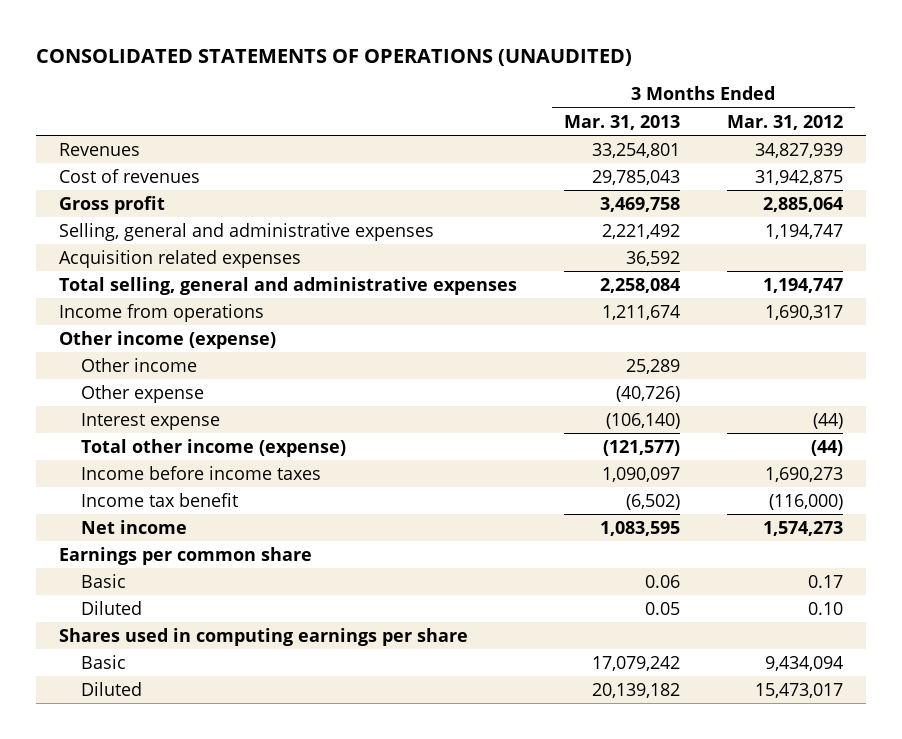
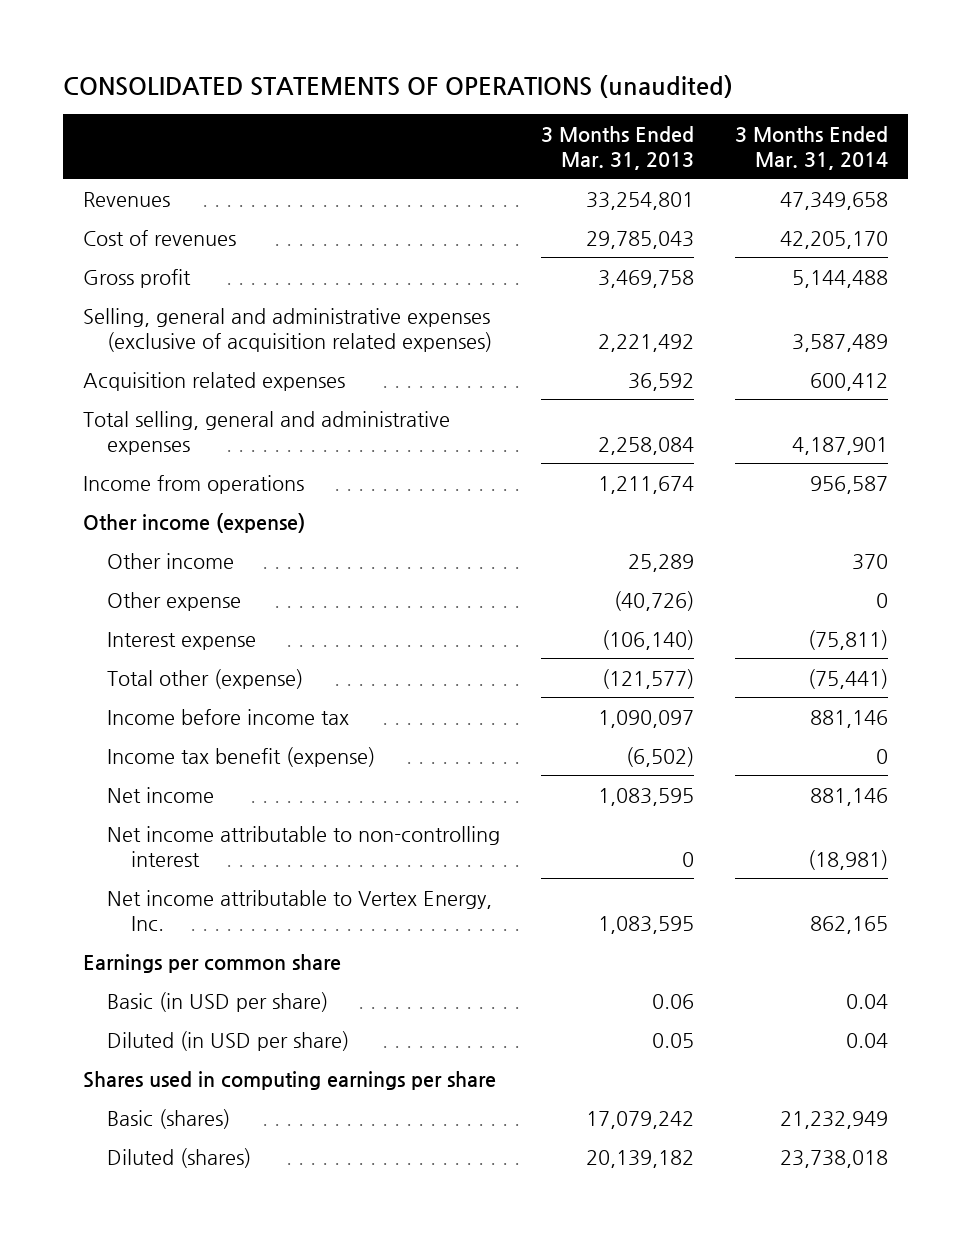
- CONSOLIDATED STATEMENTS OF OPERATIONS (UNAUDITED)
+ CONSOLIDATED STATEMENTS OF OPERATIONS (unaudited)
- | 3 Months Ended Mar. 31, 2013 | 3 Months Ended Mar. 31, 2012
+ | 3 Months Ended Mar. 31, 2013 | 3 Months Ended Mar. 31, 2014
- Selling, general and administrative expenses | 2,221,492 | 1,194,747
+ Selling, general and administrative expenses (exclusive of acquisition related expenses) | 2,221,492 | 3,587,489
- Total other income (expense) | (121,577) | (44)
- Income before income taxes | 1,090,097 | 1,690,273
- Income tax benefit | (6,502) | (116,000)
+ Total other (expense) | (121,577) | (75,441)
+ Income before income tax | 1,090,097 | 881,146
+ Income tax benefit (expense) | (6,502) | 0
+ Net income attributable to non-controlling interest | 0 | (18,981)
+ Net income attributable to Vertex Energy, Inc. | 1,083,595 | 862,165
- Basic | 0.06 | 0.17
- Diluted | 0.05 | 0.10
+ Basic (in USD per share) | 0.06 | 0.04
+ Diluted (in USD per share) | 0.05 | 0.04
- Basic | 17,079,242 | 9,434,094
- Diluted | 20,139,182 | 15,473,017
+ Basic (shares) | 17,079,242 | 21,232,949
+ Diluted (shares) | 20,139,182 | 23,738,018

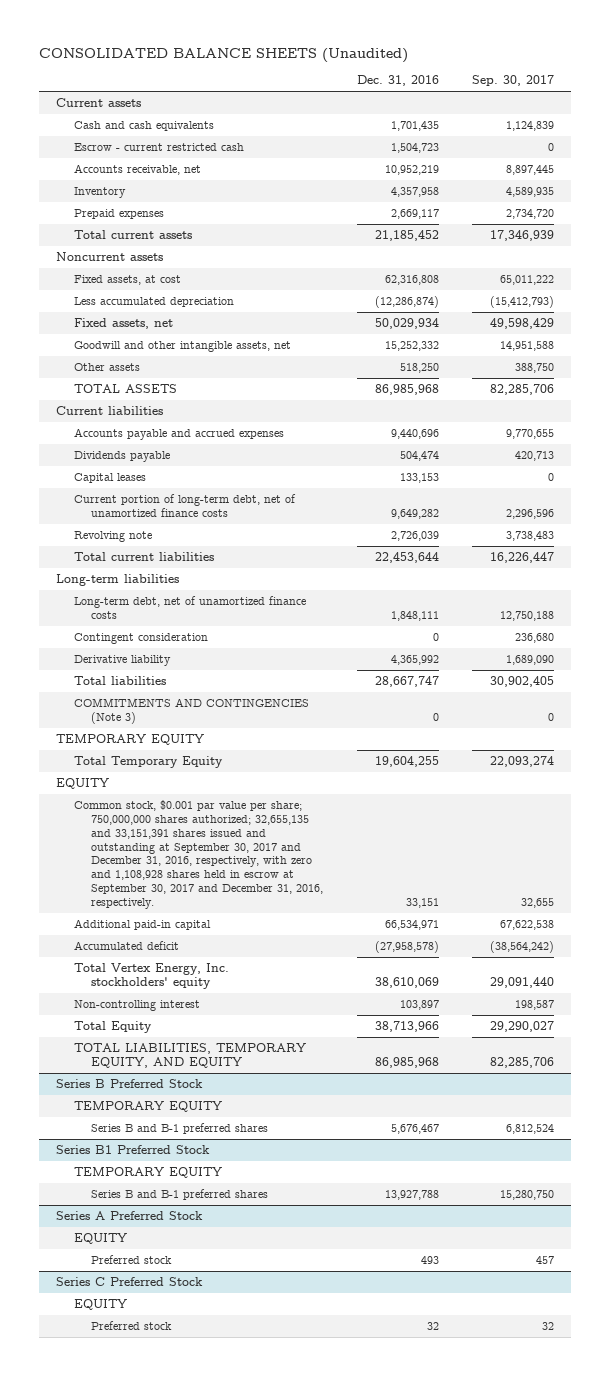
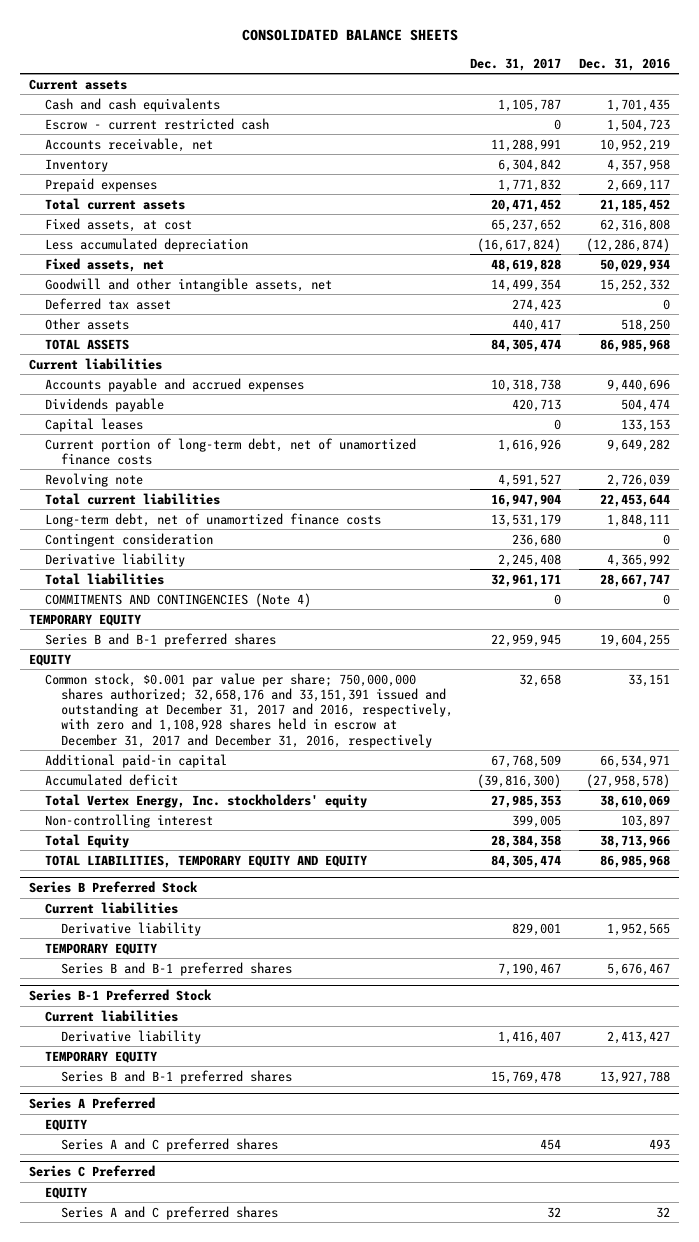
- CONSOLIDATED BALANCE SHEETS (Unaudited)
+ CONSOLIDATED BALANCE SHEETS
- | Dec. 31, 2016 | Sep. 30, 2017
+ | Dec. 31, 2017 | Dec. 31, 2016
- Noncurrent assets
+ Deferred tax asset | 274,423 | 0
- Long-term liabilities
- COMMITMENTS AND CONTINGENCIES (Note 3) | 0 | 0
+ COMMITMENTS AND CONTINGENCIES (Note 4) | 0 | 0
- Total Temporary Equity | 19,604,255 | 22,093,274
+ Series B and B-1 preferred shares | 22,959,945 | 19,604,255
- Common stock, $0.001 par value per share; 750,000,000 shares authorized; 32,655,135 and 33,151,391 shares issued and outstanding at September 30, 2017 and December 31, 2016, respectively, with zero and 1,108,928 shares held in escrow at September 30, 2017 and December 31, 2016, respectively. | 33,151 | 32,655
+ Common stock, $0.001 par value per share; 750,000,000 shares authorized; 32,658,176 and 33,151,391 issued and outstanding at December 31, 2017 and 2016, respectively, with zero and 1,108,928 shares held in escrow at December 31, 2017 and December 31, 2016, respectively | 32,658 | 33,151
- TOTAL LIABILITIES, TEMPORARY EQUITY, AND EQUITY | 86,985,968 | 82,285,706
+ TOTAL LIABILITIES, TEMPORARY EQUITY AND EQUITY | 84,305,474 | 86,985,968
@ Series B Preferred Stock
+ Current liabilities
+ Derivative liability | 829,001 | 1,952,565
- Series B1 Preferred Stock
+ Series B-1 Preferred Stock
+ Current liabilities
+ Derivative liability | 1,416,407 | 2,413,427
- Series A Preferred Stock
+ Series A Preferred
- Preferred stock | 493 | 457
- Series C Preferred Stock
+ Series A and C preferred shares | 454 | 493
+ Series C Preferred
- Preferred stock | 32 | 32
+ Series A and C preferred shares | 32 | 32

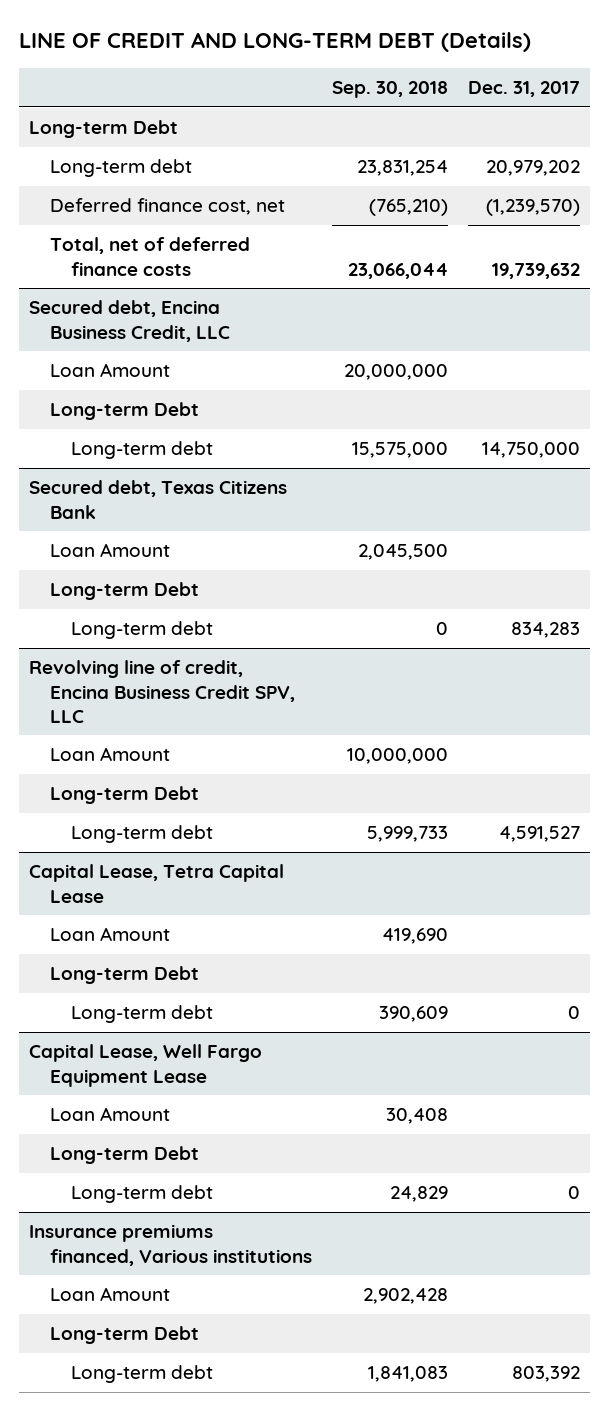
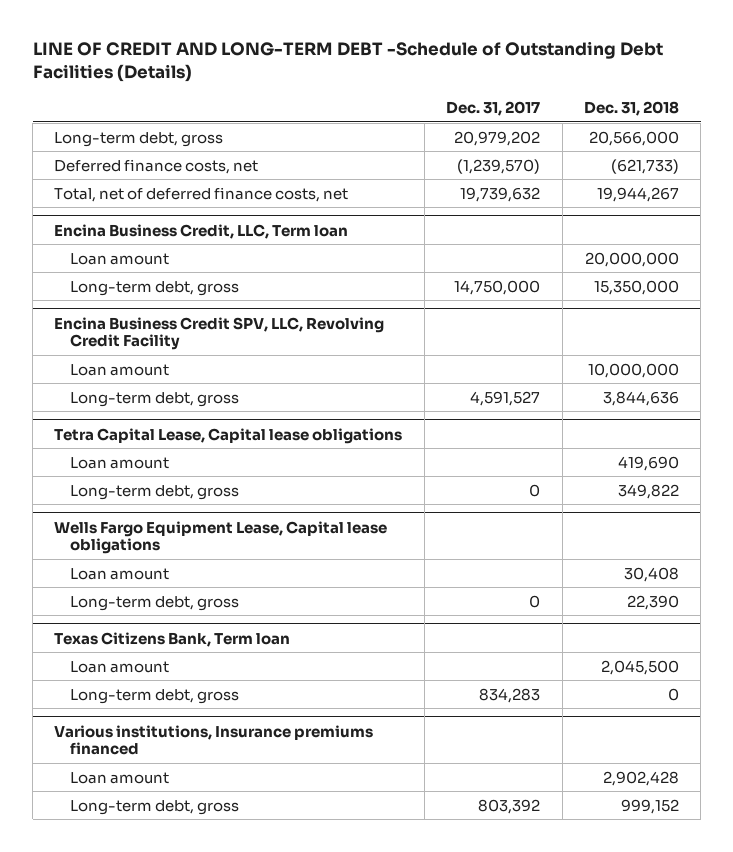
- LINE OF CREDIT AND LONG-TERM DEBT (Details)
+ LINE OF CREDIT AND LONG-TERM DEBT -Schedule of Outstanding Debt Facilities (Details)
- | Sep. 30, 2018 | Dec. 31, 2017
+ | Dec. 31, 2017 | Dec. 31, 2018
- Long-term Debt
- Long-term debt | 23,831,254 | 20,979,202
- Deferred finance cost, net | (765,210) | (1,239,570)
- Total, net of deferred finance costs | 23,066,044 | 19,739,632
- Secured debt, Encina Business Credit, LLC
- Loan Amount | 20,000,000 |
- Long-term Debt
- Long-term debt | 15,575,000 | 14,750,000
- Secured debt, Texas Citizens Bank
- Loan Amount | 2,045,500 |
- Long-term Debt
- Long-term debt | 0 | 834,283
- Revolving line of credit, Encina Business Credit SPV, LLC
- Loan Amount | 10,000,000 |
- Long-term Debt
- Long-term debt | 5,999,733 | 4,591,527
- Capital Lease, Tetra Capital Lease
- Loan Amount | 419,690 |
- Long-term Debt
- Long-term debt | 390,609 | 0
- Capital Lease, Well Fargo Equipment Lease
- Loan Amount | 30,408 |
- Long-term Debt
- Long-term debt | 24,829 | 0
- Insurance premiums financed, Various institutions
- Loan Amount | 2,902,428 |
- Long-term Debt
- Long-term debt | 1,841,083 | 803,392
+ Long-term debt, gross | 20,979,202 | 20,566,000
+ Deferred finance costs, net | (1,239,570) | (621,733)
+ Total, net of deferred finance costs, net | 19,739,632 | 19,944,267
+ Encina Business Credit, LLC, Term loan
+ Loan amount | | 20,000,000
+ Long-term debt, gross | 14,750,000 | 15,350,000
+ Encina Business Credit SPV, LLC, Revolving Credit Facility
+ Loan amount | | 10,000,000
+ Long-term debt, gross | 4,591,527 | 3,844,636
+ Tetra Capital Lease, Capital lease obligations
+ Loan amount | | 419,690
+ Long-term debt, gross | 0 | 349,822
+ Wells Fargo Equipment Lease, Capital lease obligations
+ Loan amount | | 30,408
+ Long-term debt, gross | 0 | 22,390
+ Texas Citizens Bank, Term loan
+ Loan amount | | 2,045,500
+ Long-term debt, gross | 834,283 | 0
+ Various institutions, Insurance premiums financed
+ Loan amount | | 2,902,428
+ Long-term debt, gross | 803,392 | 999,152

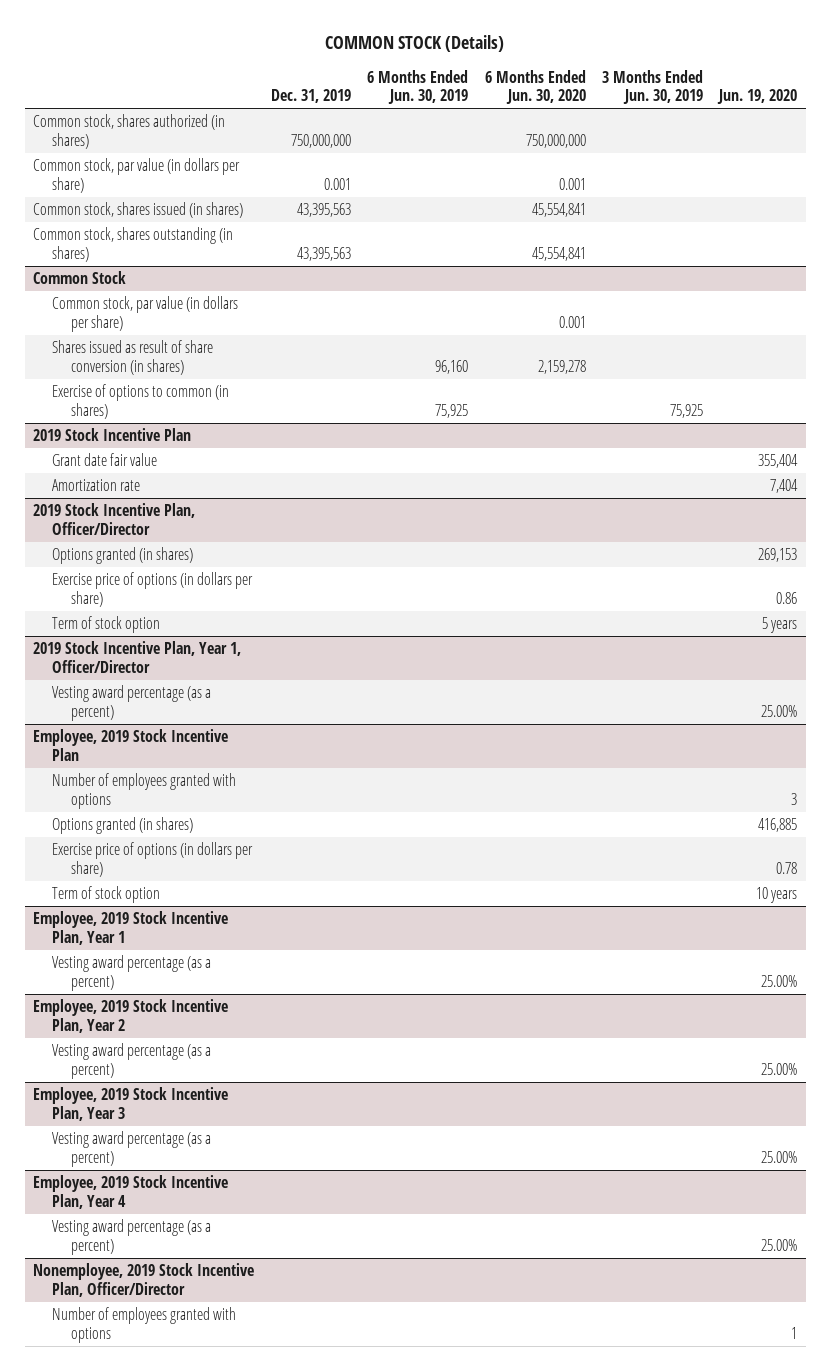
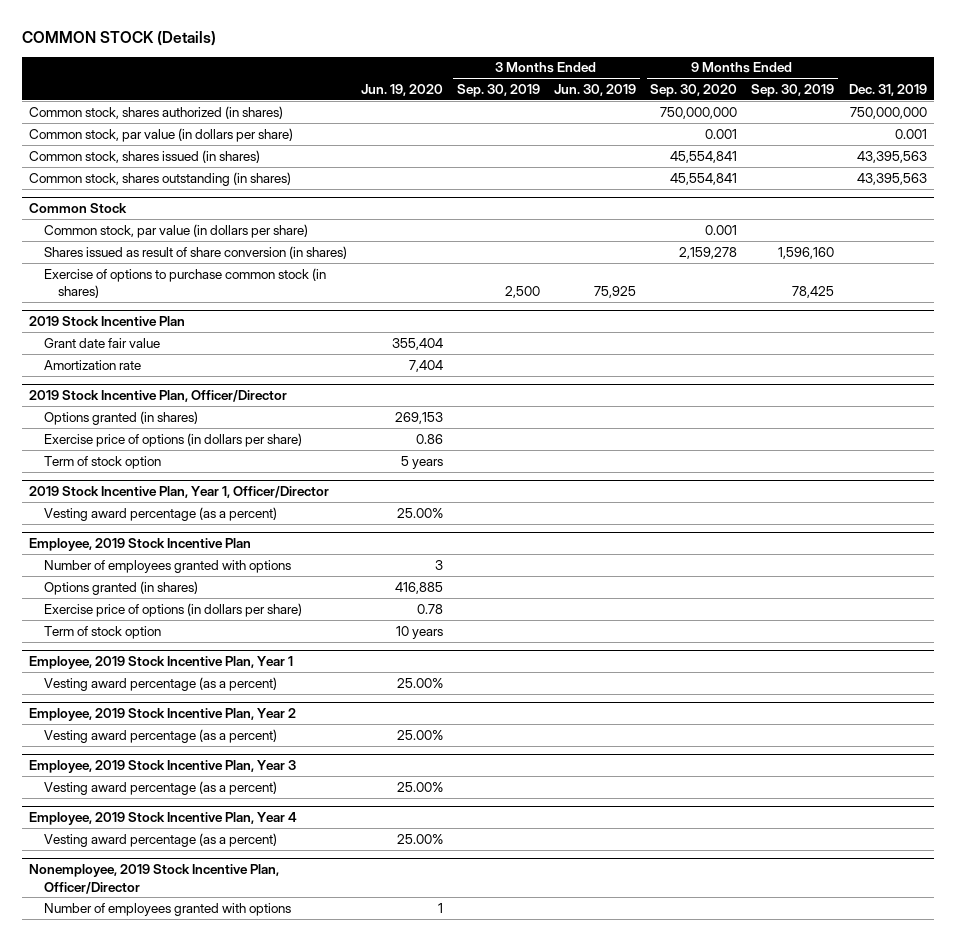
- | Dec. 31, 2019 | 6 Months Ended Jun. 30, 2019 | 6 Months Ended Jun. 30, 2020 | 3 Months Ended Jun. 30, 2019 | Jun. 19, 2020
+ | Jun. 19, 2020 | 3 Months Ended Sep. 30, 2019 | 3 Months Ended Jun. 30, 2019 | 9 Months Ended Sep. 30, 2020 | 9 Months Ended Sep. 30, 2019 | Dec. 31, 2019
@ Common Stock
- Exercise of options to common (in shares) | | 75,925 | | 75,925 |
+ Exercise of options to purchase common stock (in shares) | | 2,500 | 75,925 | | 78,425 |

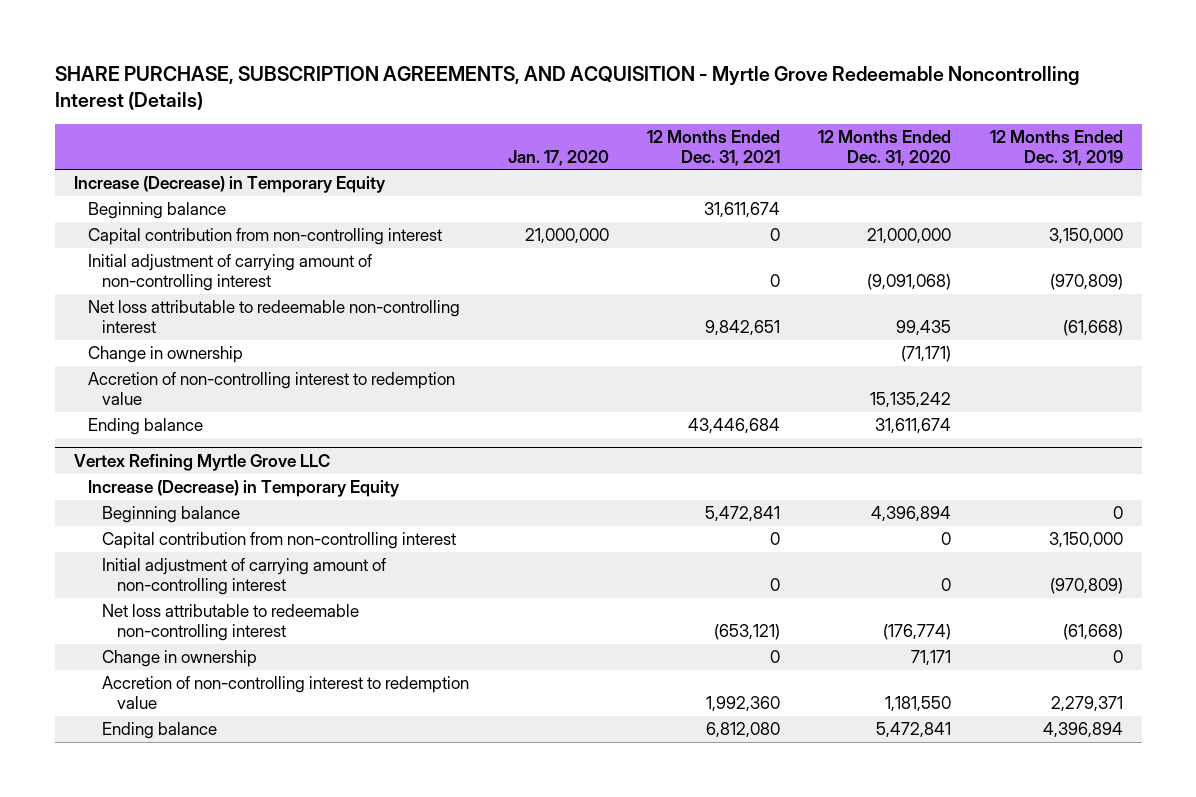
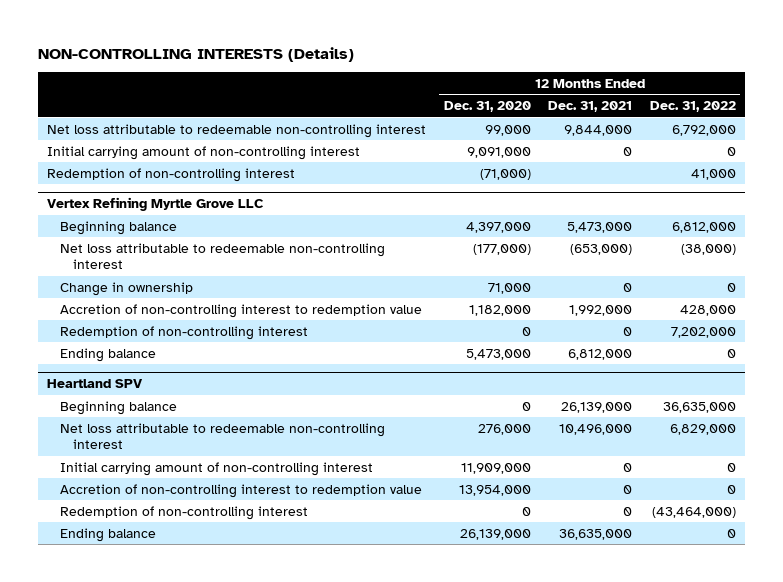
- SHARE PURCHASE, SUBSCRIPTION AGREEMENTS, AND ACQUISITION - Myrtle Grove Redeemable Noncontrolling Interest (Details)
+ NON-CONTROLLING INTERESTS (Details)
- | Jan. 17, 2020 | 12 Months Ended Dec. 31, 2021 | 12 Months Ended Dec. 31, 2020 | 12 Months Ended Dec. 31, 2019
+ | 12 Months Ended Dec. 31, 2020 | 12 Months Ended Dec. 31, 2021 | 12 Months Ended Dec. 31, 2022
- Increase (Decrease) in Temporary Equity
- Beginning balance | | 31,611,674 | |
- Capital contribution from non-controlling interest | 21,000,000 | 0 | 21,000,000 | 3,150,000
- Initial adjustment of carrying amount of non-controlling interest | | 0 | (9,091,068) | (970,809)
- Net loss attributable to redeemable non-controlling interest | | 9,842,651 | 99,435 | (61,668)
- Change in ownership | | | (71,171) |
- Accretion of non-controlling interest to redemption value | | | 15,135,242 |
- Ending balance | | 43,446,684 | 31,611,674 |
+ Net loss attributable to redeemable non-controlling interest | 99,000 | 9,844,000 | 6,792,000
+ Initial carrying amount of non-controlling interest | 9,091,000 | 0 | 0
+ Redemption of non-controlling interest | (71,000) | | 41,000
@ Vertex Refining Myrtle Grove LLC
- Increase (Decrease) in Temporary Equity
- Beginning balance | | 5,472,841 | 4,396,894 | 0
- Capital contribution from non-controlling interest | | 0 | 0 | 3,150,000
- Initial adjustment of carrying amount of non-controlling interest | | 0 | 0 | (970,809)
- Net loss attributable to redeemable non-controlling interest | | (653,121) | (176,774) | (61,668)
- Change in ownership | | 0 | 71,171 | 0
- Accretion of non-controlling interest to redemption value | | 1,992,360 | 1,181,550 | 2,279,371
- Ending balance | | 6,812,080 | 5,472,841 | 4,396,894
+ Beginning balance | 4,397,000 | 5,473,000 | 6,812,000
+ Net loss attributable to redeemable non-controlling interest | (177,000) | (653,000) | (38,000)
+ Change in ownership | 71,000 | 0 | 0
+ Accretion of non-controlling interest to redemption value | 1,182,000 | 1,992,000 | 428,000
+ Redemption of non-controlling interest | 0 | 0 | 7,202,000
+ Ending balance | 5,473,000 | 6,812,000 | 0
+ Heartland SPV
+ Beginning balance | 0 | 26,139,000 | 36,635,000
+ Net loss attributable to redeemable non-controlling interest | 276,000 | 10,496,000 | 6,829,000
+ Initial carrying amount of non-controlling interest | 11,909,000 | 0 | 0
+ Accretion of non-controlling interest to redemption value | 13,954,000 | 0 | 0
+ Redemption of non-controlling interest | 0 | 0 | (43,464,000)
+ Ending balance | 26,139,000 | 36,635,000 | 0

